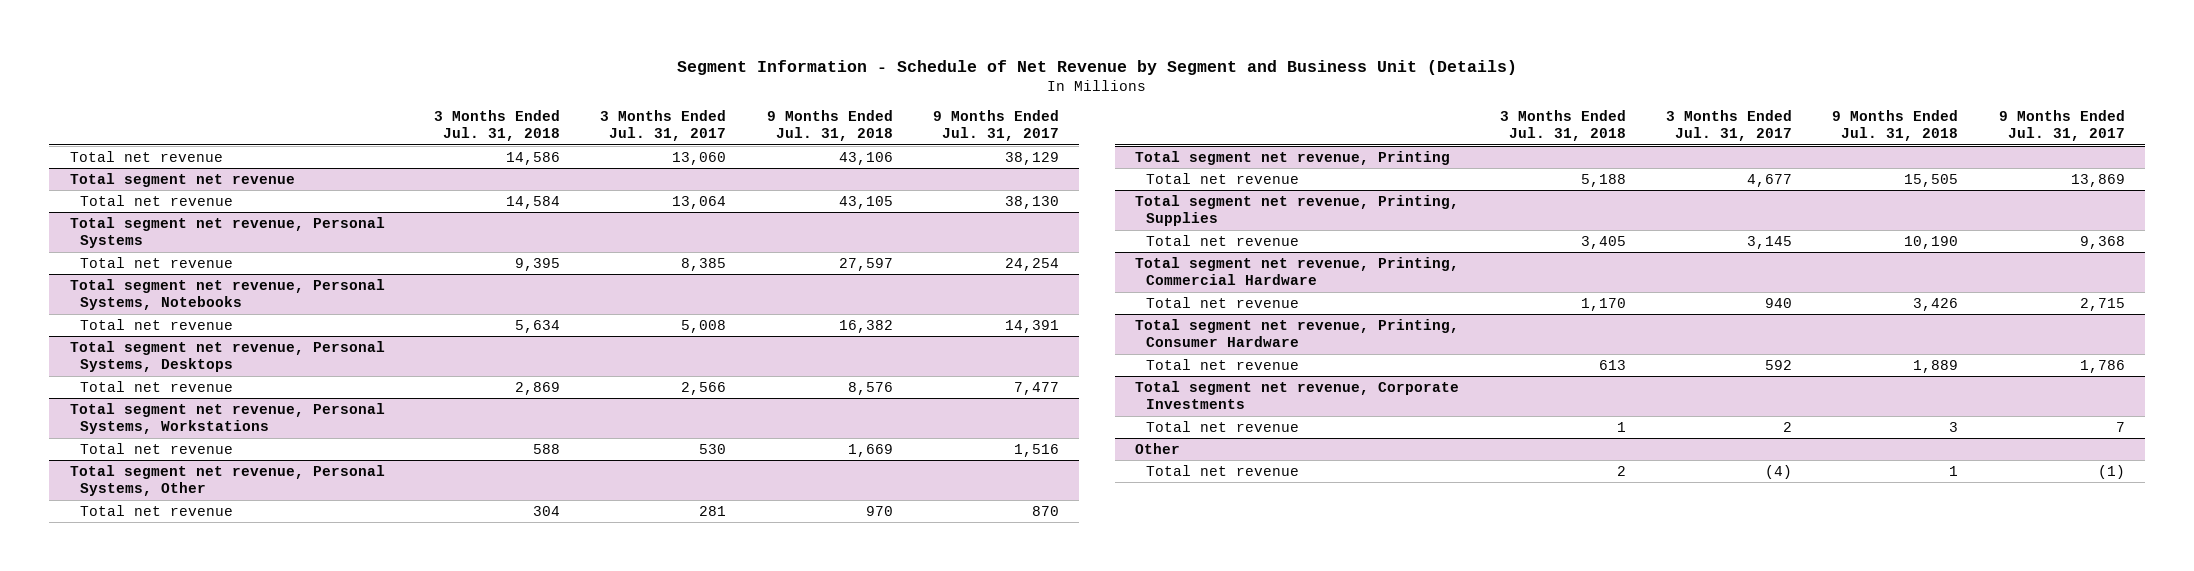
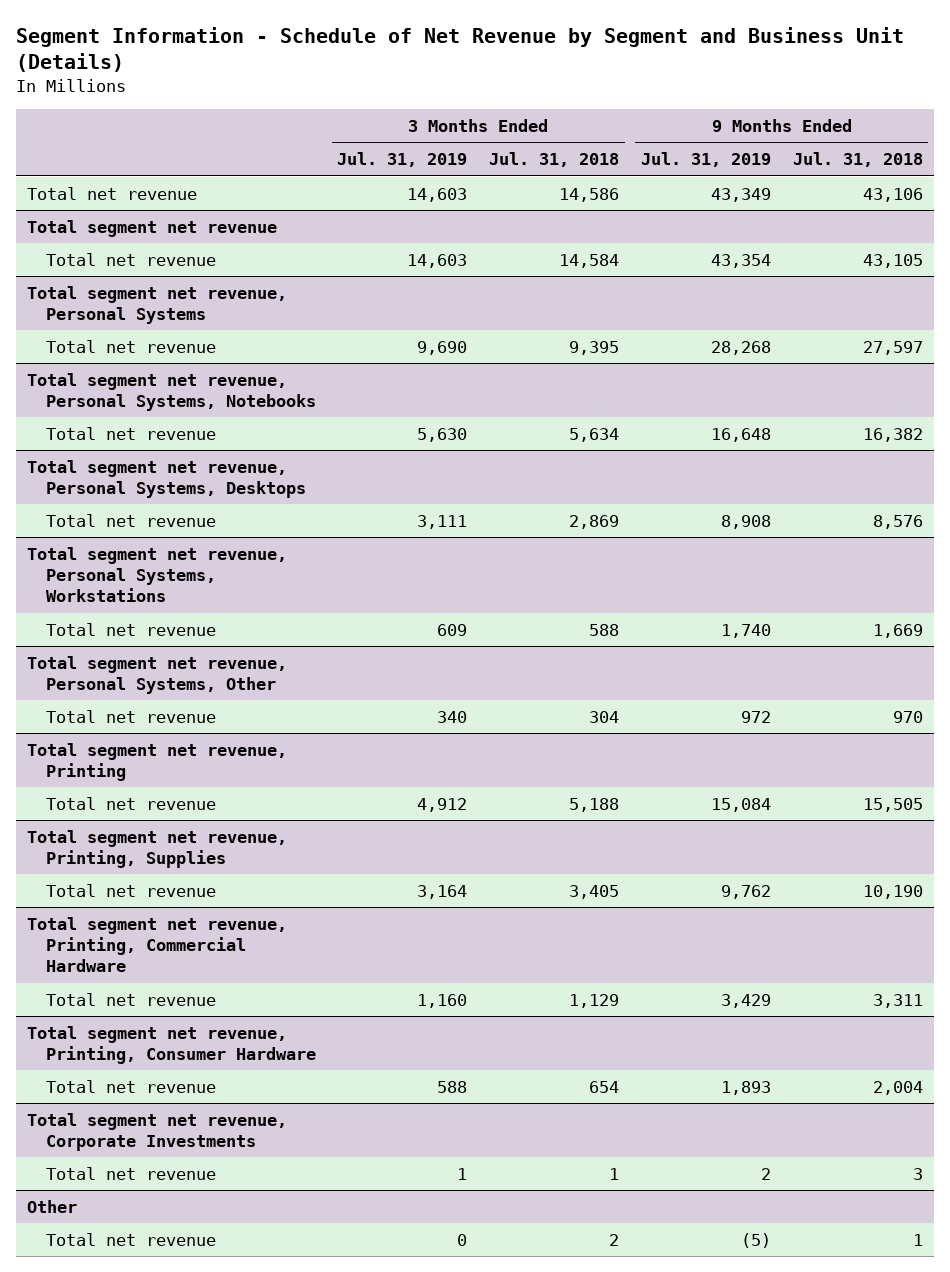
- | 3 Months Ended Jul. 31, 2018 | 3 Months Ended Jul. 31, 2017 | 9 Months Ended Jul. 31, 2018 | 9 Months Ended Jul. 31, 2017
+ | 3 Months Ended Jul. 31, 2019 | 3 Months Ended Jul. 31, 2018 | 9 Months Ended Jul. 31, 2019 | 9 Months Ended Jul. 31, 2018
@ Total segment net revenue, Printing, Commercial Hardware
- Total net revenue | 1,170 | 940 | 3,426 | 2,715
+ Total net revenue | 1,160 | 1,129 | 3,429 | 3,311
@ Total segment net revenue, Printing, Consumer Hardware
- Total net revenue | 613 | 592 | 1,889 | 1,786
+ Total net revenue | 588 | 654 | 1,893 | 2,004

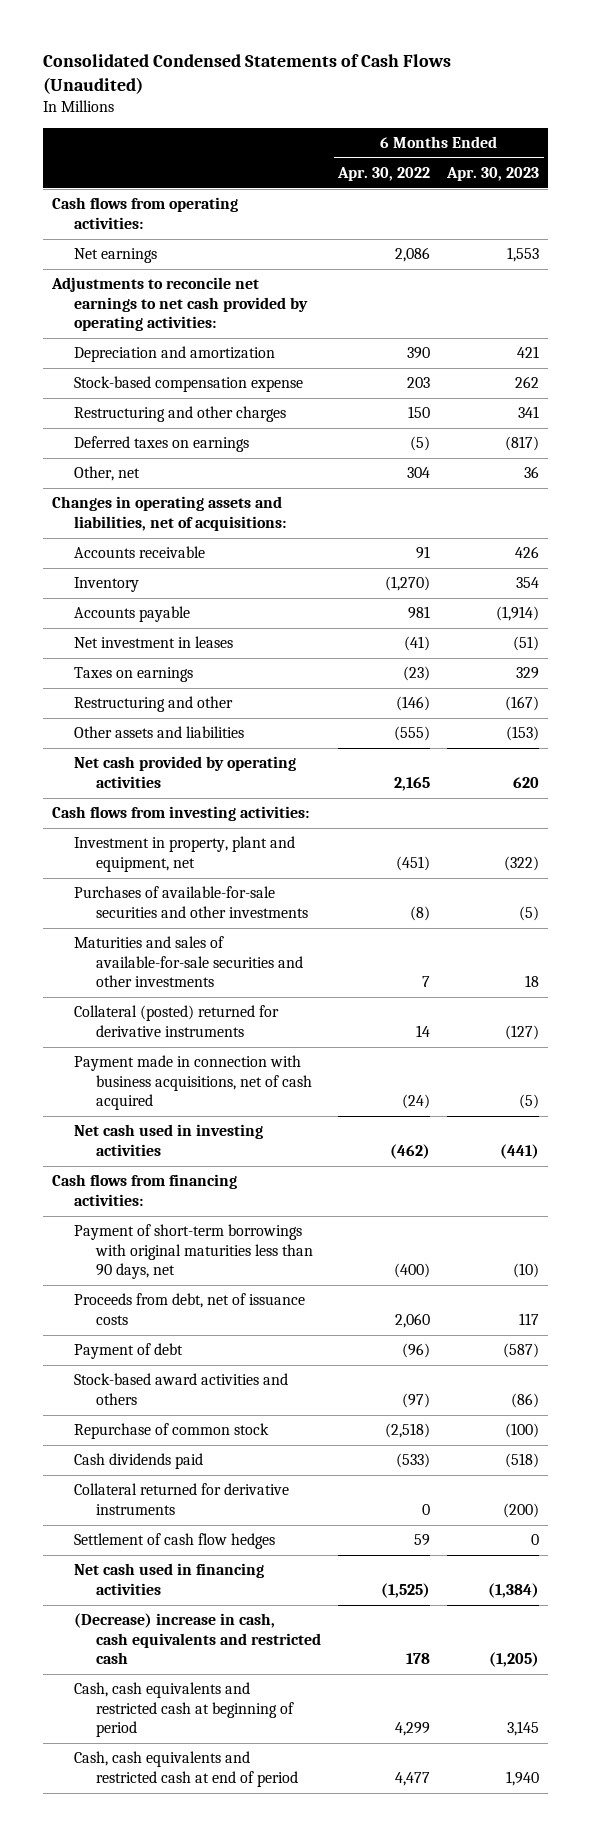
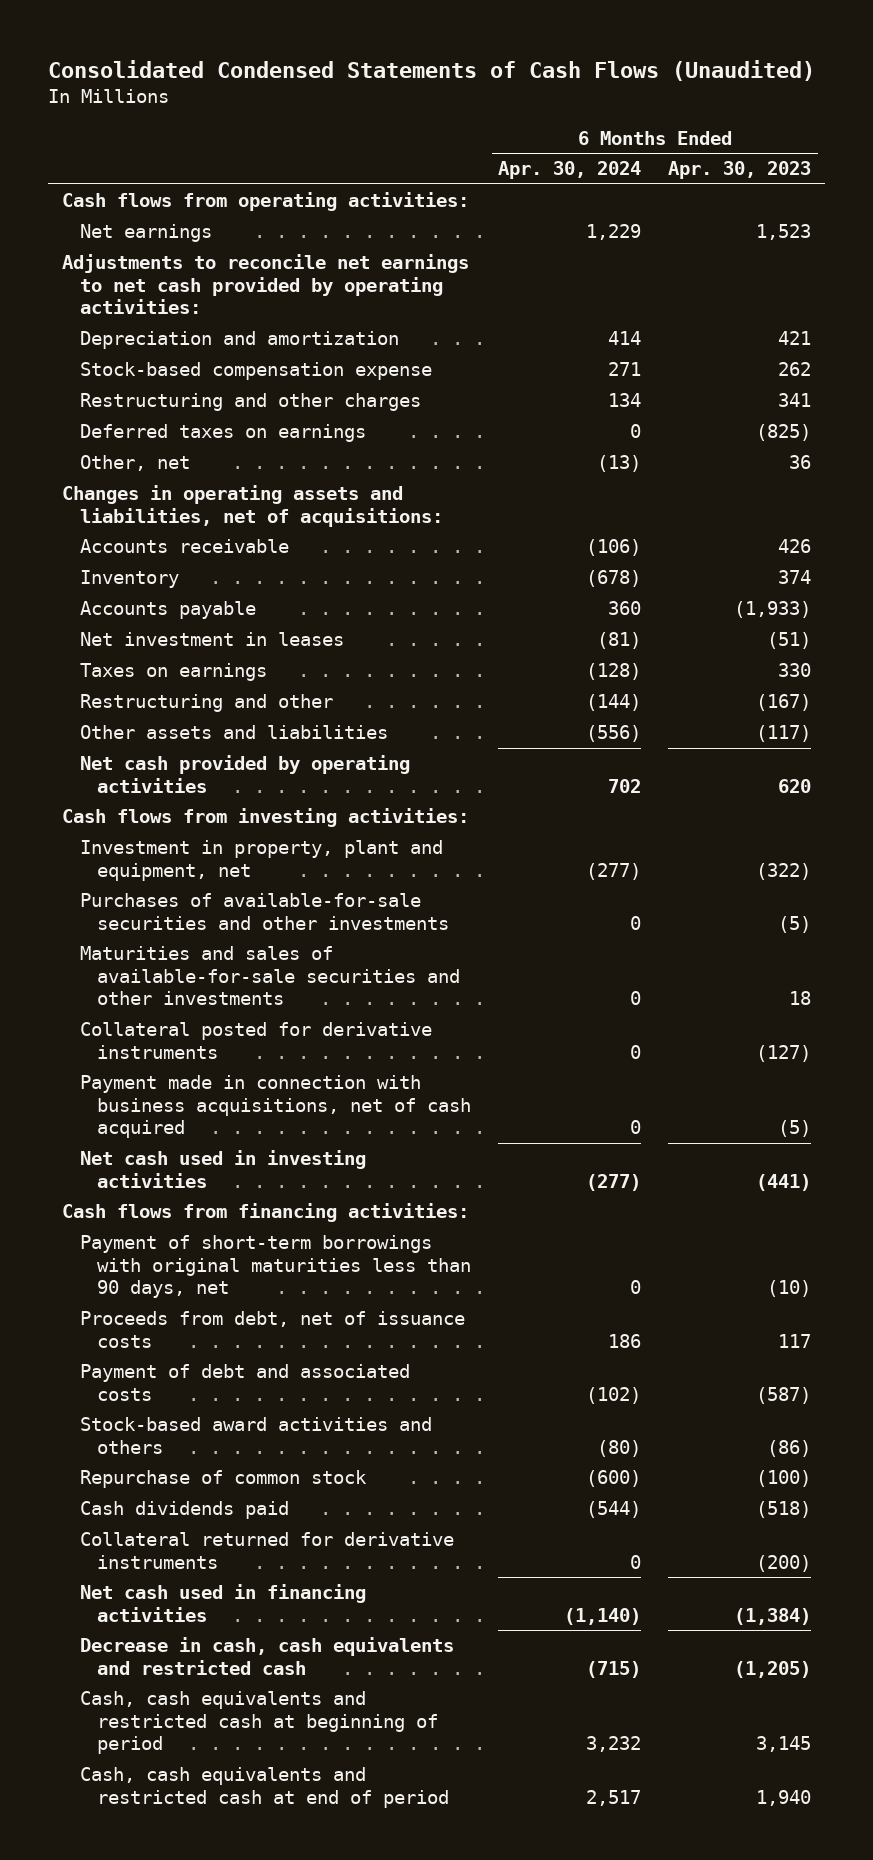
- | 6 Months Ended Apr. 30, 2022 | 6 Months Ended Apr. 30, 2023
+ | 6 Months Ended Apr. 30, 2024 | 6 Months Ended Apr. 30, 2023
- Net earnings | 2,086 | 1,553
+ Net earnings | 1,229 | 1,523
- Deferred taxes on earnings | (5) | (817)
+ Deferred taxes on earnings | 0 | (825)
- Inventory | (1,270) | 354
- Accounts payable | 981 | (1,914)
+ Inventory | (678) | 374
+ Accounts payable | 360 | (1,933)
- Taxes on earnings | (23) | 329
+ Taxes on earnings | (128) | 330
- Other assets and liabilities | (555) | (153)
+ Other assets and liabilities | (556) | (117)
- Collateral (posted) returned for derivative instruments | 14 | (127)
+ Collateral posted for derivative instruments | 0 | (127)
- Payment of debt | (96) | (587)
+ Payment of debt and associated costs | (102) | (587)
- Settlement of cash flow hedges | 59 | 0
- (Decrease) increase in cash, cash equivalents and restricted cash | 178 | (1,205)
+ Decrease in cash, cash equivalents and restricted cash | (715) | (1,205)

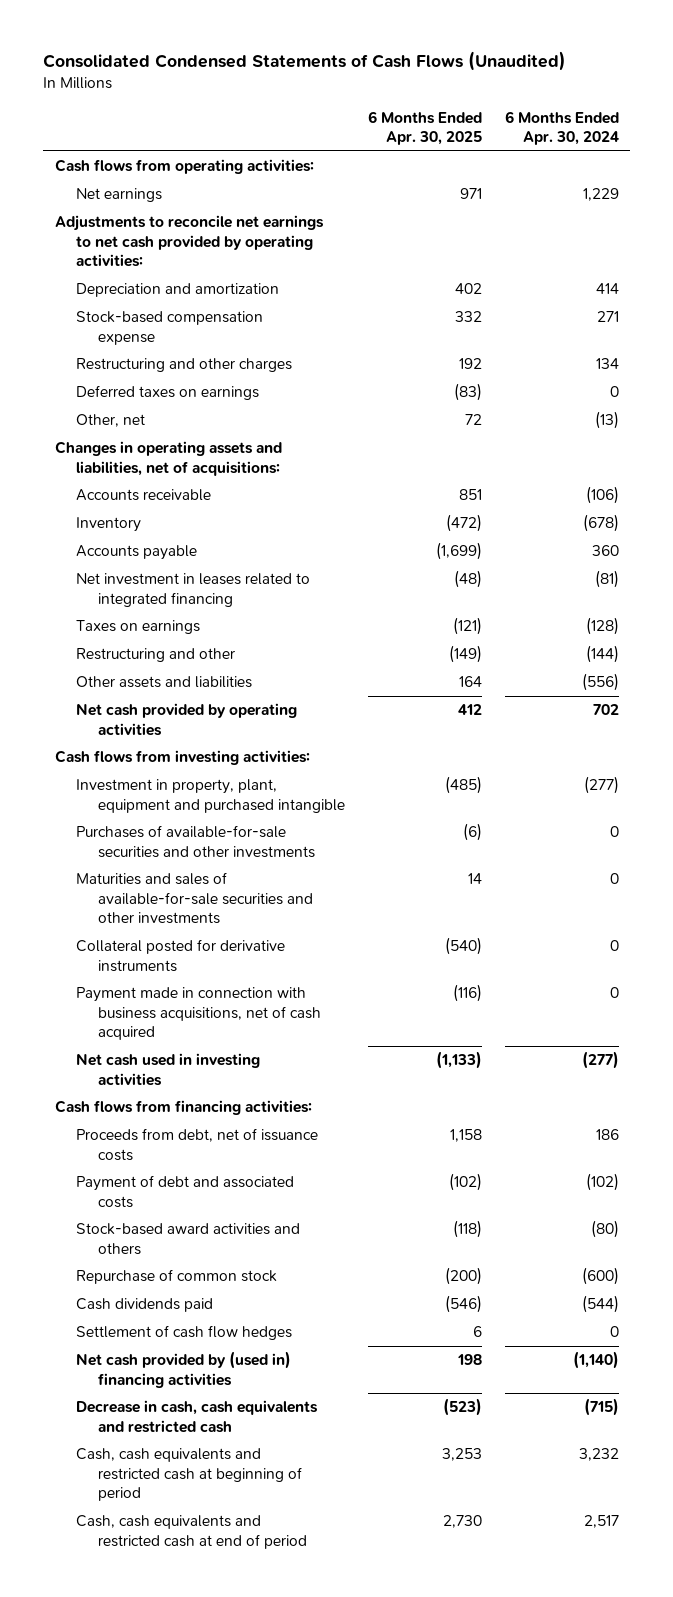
- | 6 Months Ended Apr. 30, 2024 | 6 Months Ended Apr. 30, 2023
+ | 6 Months Ended Apr. 30, 2025 | 6 Months Ended Apr. 30, 2024
- Net investment in leases | (81) | (51)
+ Net investment in leases related to integrated financing | (48) | (81)
- Investment in property, plant and equipment, net | (277) | (322)
+ Investment in property, plant, equipment and purchased intangible | (485) | (277)
- Payment of short-term borrowings with original maturities less than 90 days, net | 0 | (10)
- Collateral returned for derivative instruments | 0 | (200)
- Net cash used in financing activities | (1,140) | (1,384)
+ Settlement of cash flow hedges | 6 | 0
+ Net cash provided by (used in) financing activities | 198 | (1,140)

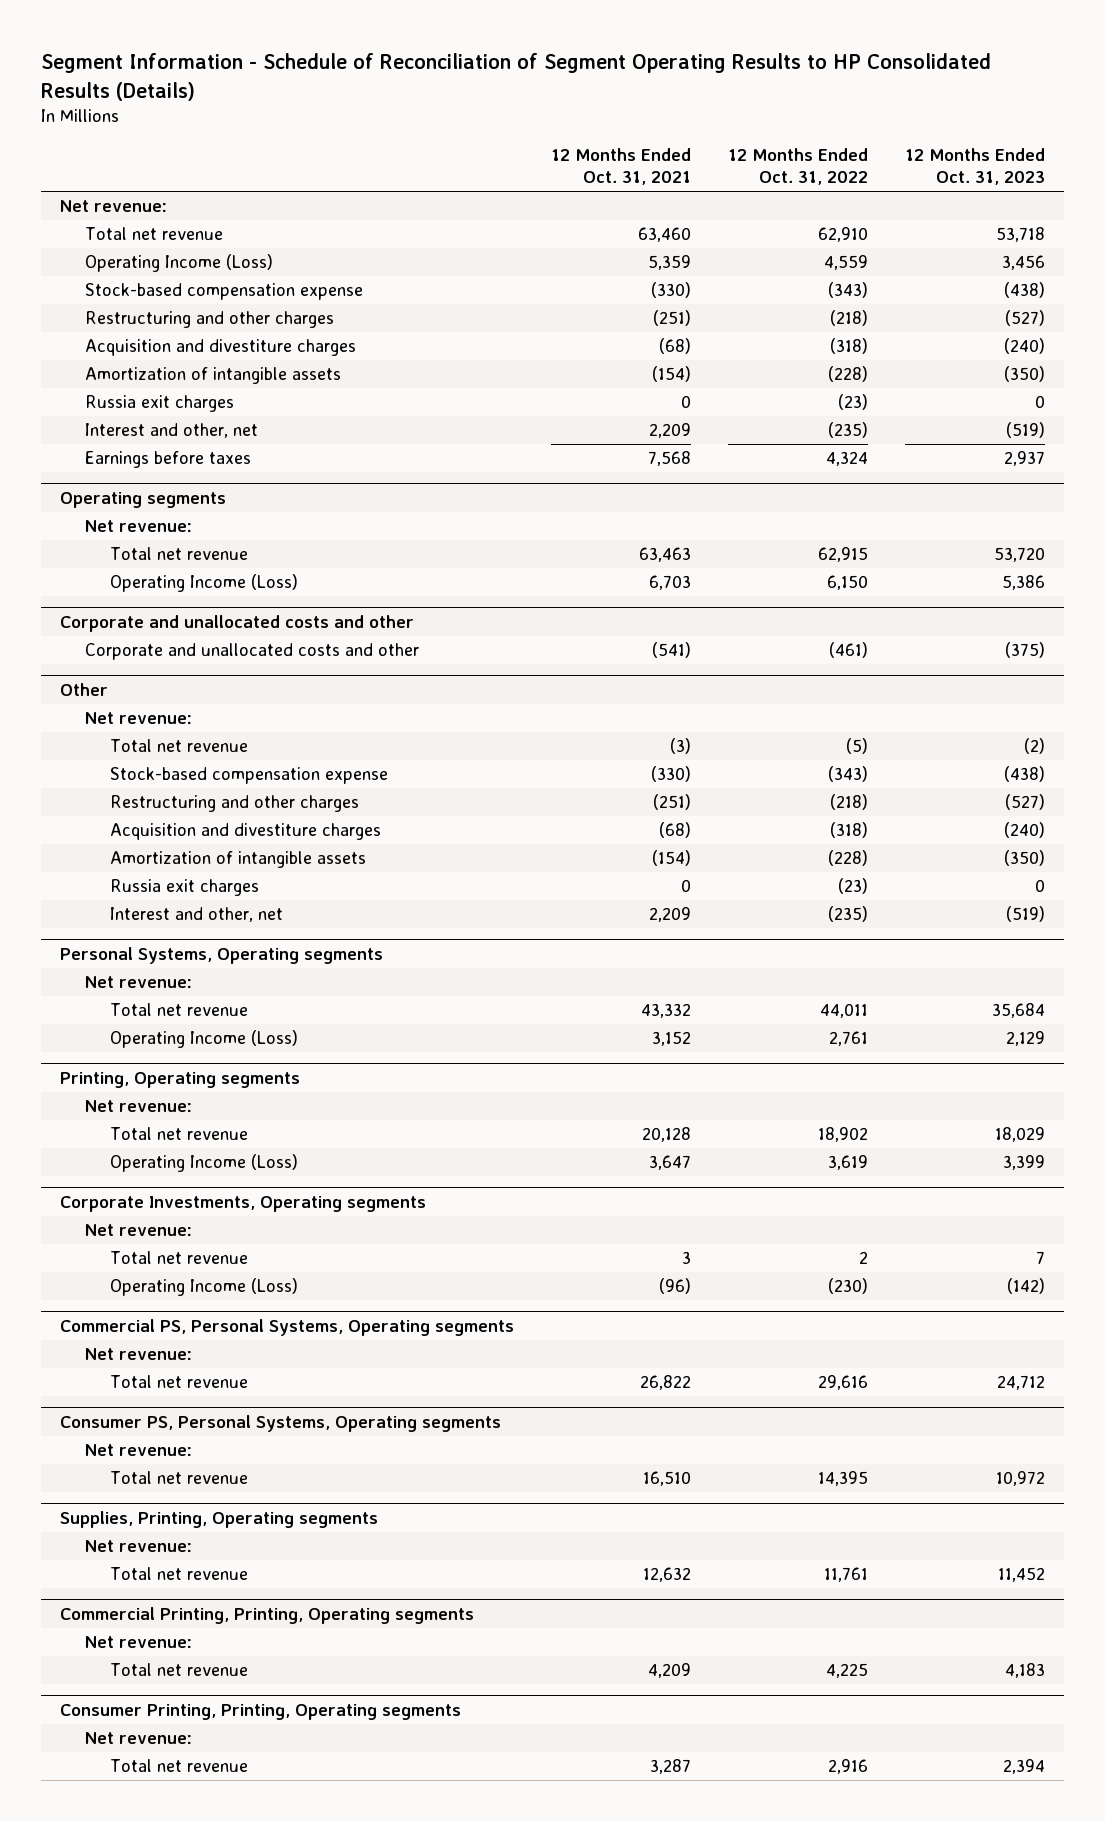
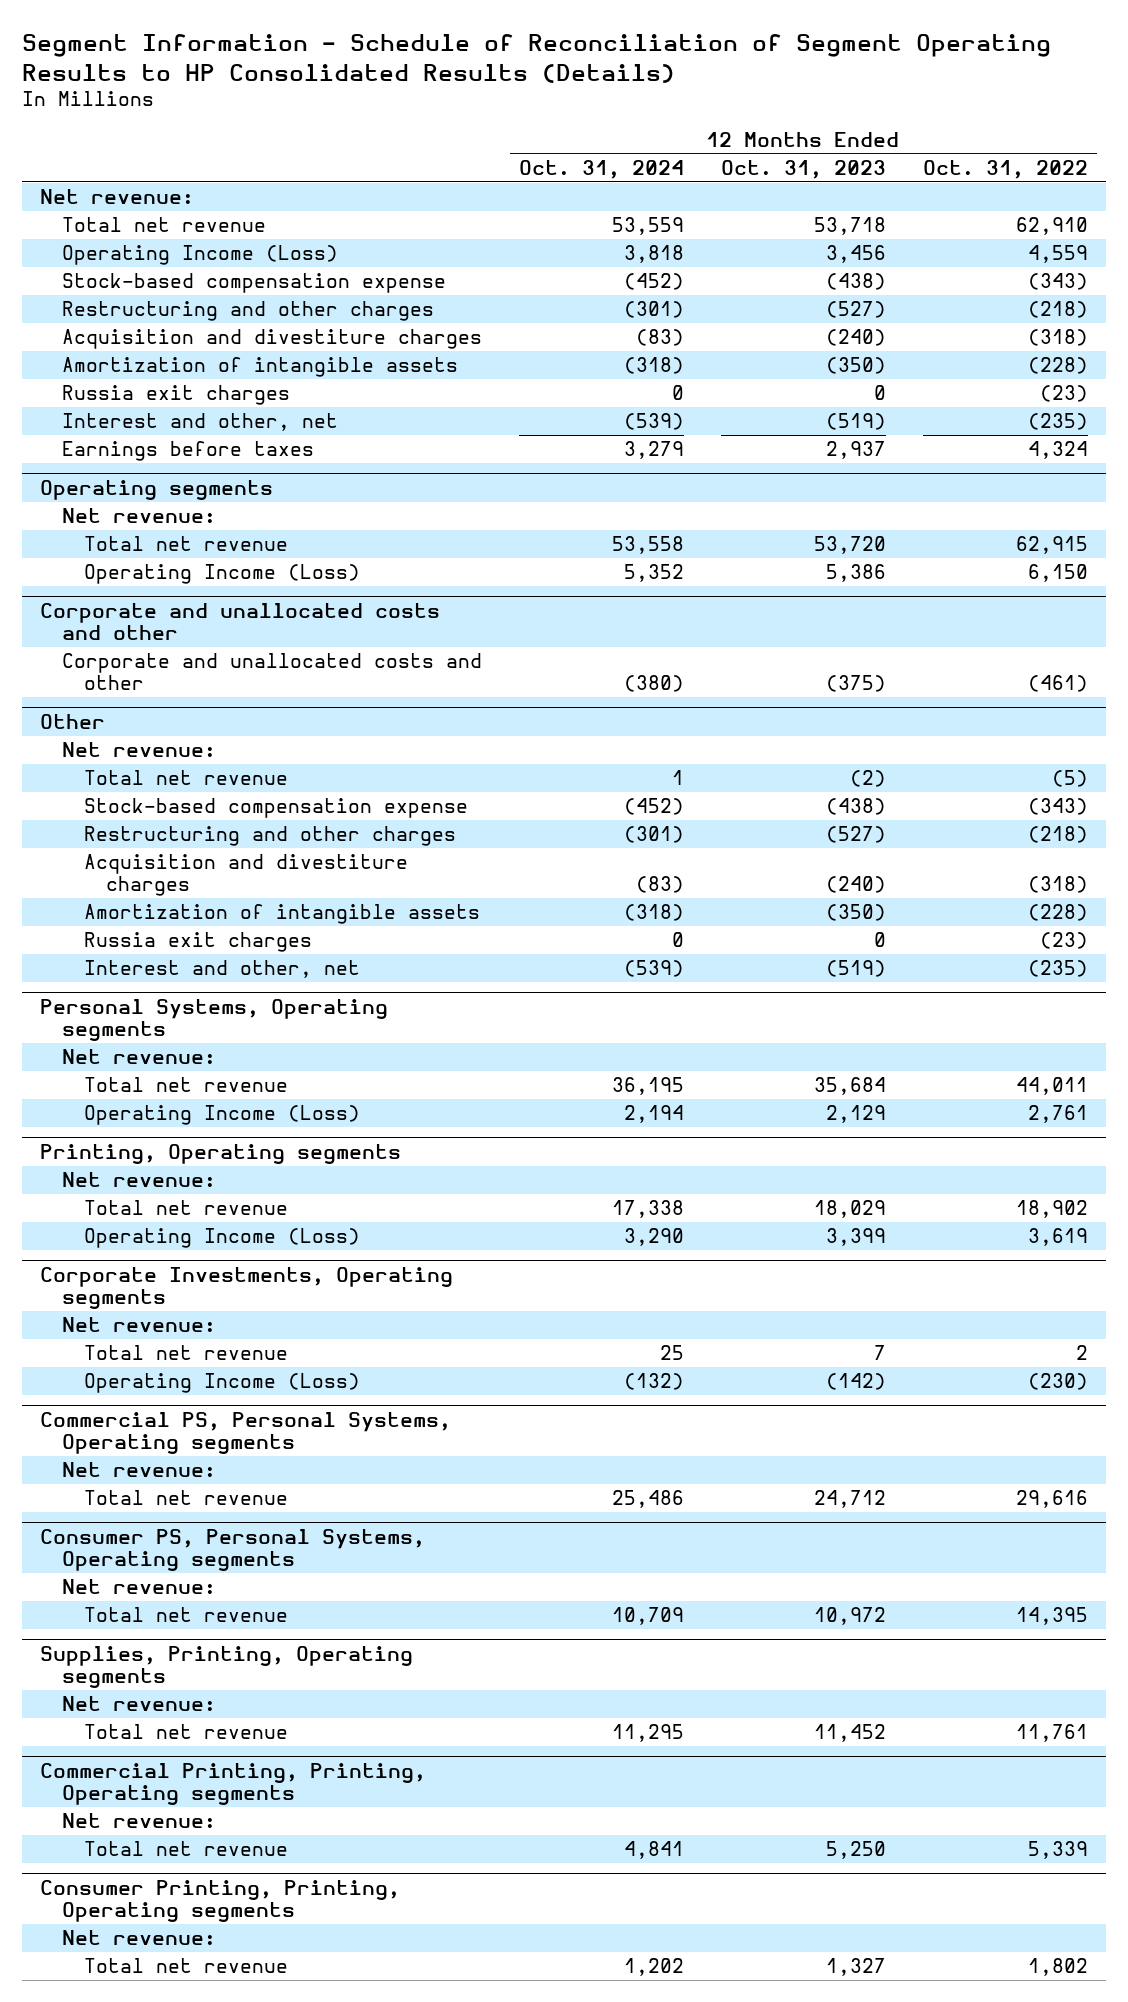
- | 12 Months Ended Oct. 31, 2021 | 12 Months Ended Oct. 31, 2022 | 12 Months Ended Oct. 31, 2023
+ | 12 Months Ended Oct. 31, 2024 | 12 Months Ended Oct. 31, 2023 | 12 Months Ended Oct. 31, 2022
@ Commercial Printing, Printing, Operating segments
- Total net revenue | 4,209 | 4,225 | 4,183
+ Total net revenue | 4,841 | 5,250 | 5,339
@ Consumer Printing, Printing, Operating segments
- Total net revenue | 3,287 | 2,916 | 2,394
+ Total net revenue | 1,202 | 1,327 | 1,802

